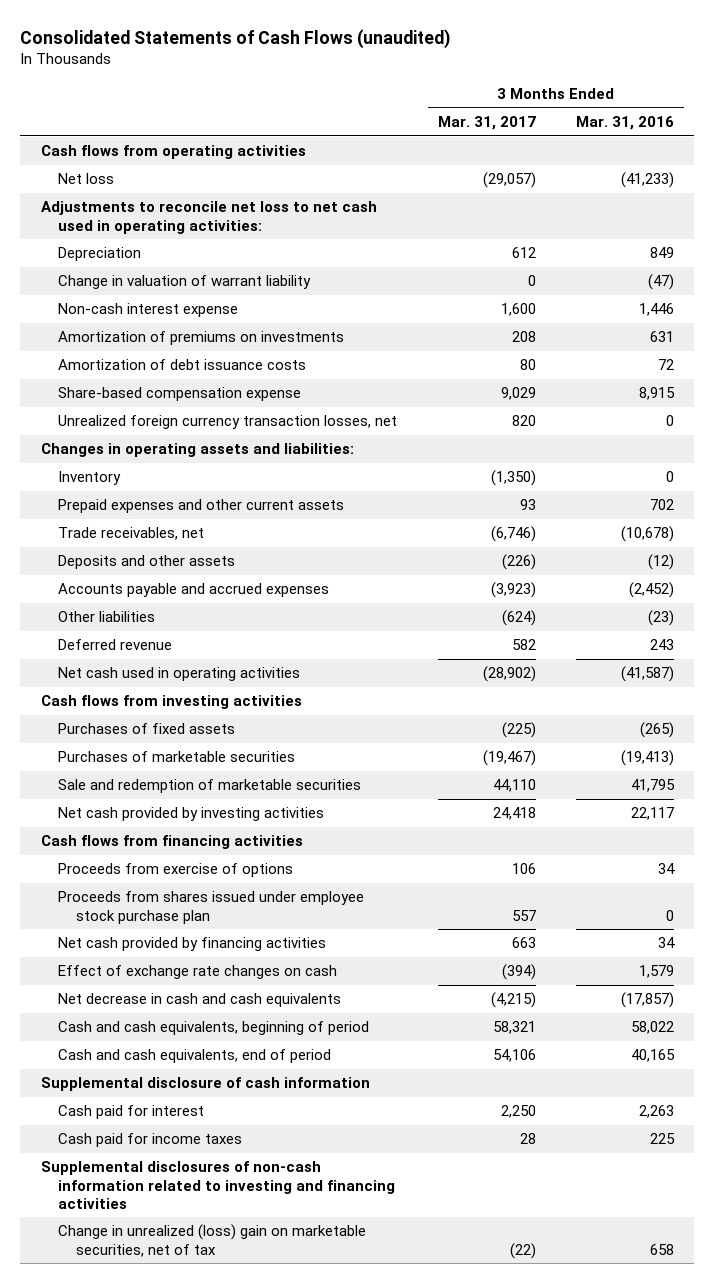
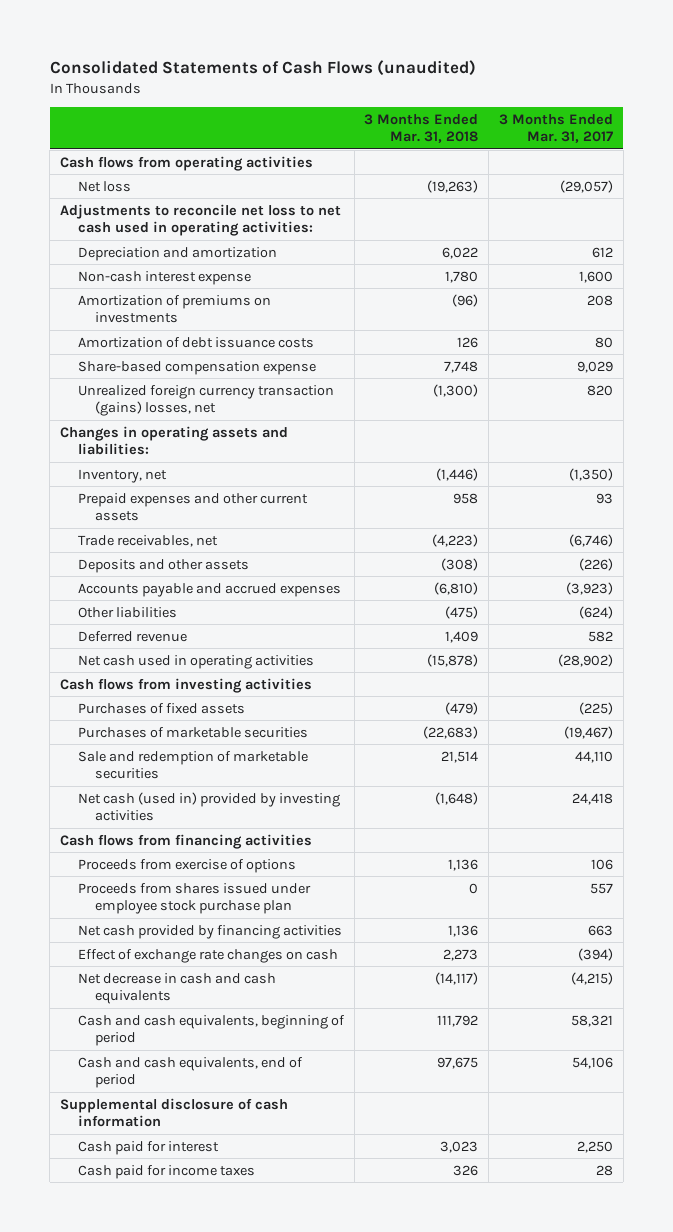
- | 3 Months Ended Mar. 31, 2017 | 3 Months Ended Mar. 31, 2016
+ | 3 Months Ended Mar. 31, 2018 | 3 Months Ended Mar. 31, 2017
- Depreciation | 612 | 849
- Change in valuation of warrant liability | 0 | (47)
+ Depreciation and amortization | 6,022 | 612
- Unrealized foreign currency transaction losses, net | 820 | 0
+ Unrealized foreign currency transaction (gains) losses, net | (1,300) | 820
- Inventory | (1,350) | 0
+ Inventory, net | (1,446) | (1,350)
- Net cash provided by investing activities | 24,418 | 22,117
+ Net cash (used in) provided by investing activities | (1,648) | 24,418
- Supplemental disclosures of non-cash information related to investing and financing activities
- Change in unrealized (loss) gain on marketable securities, net of tax | (22) | 658

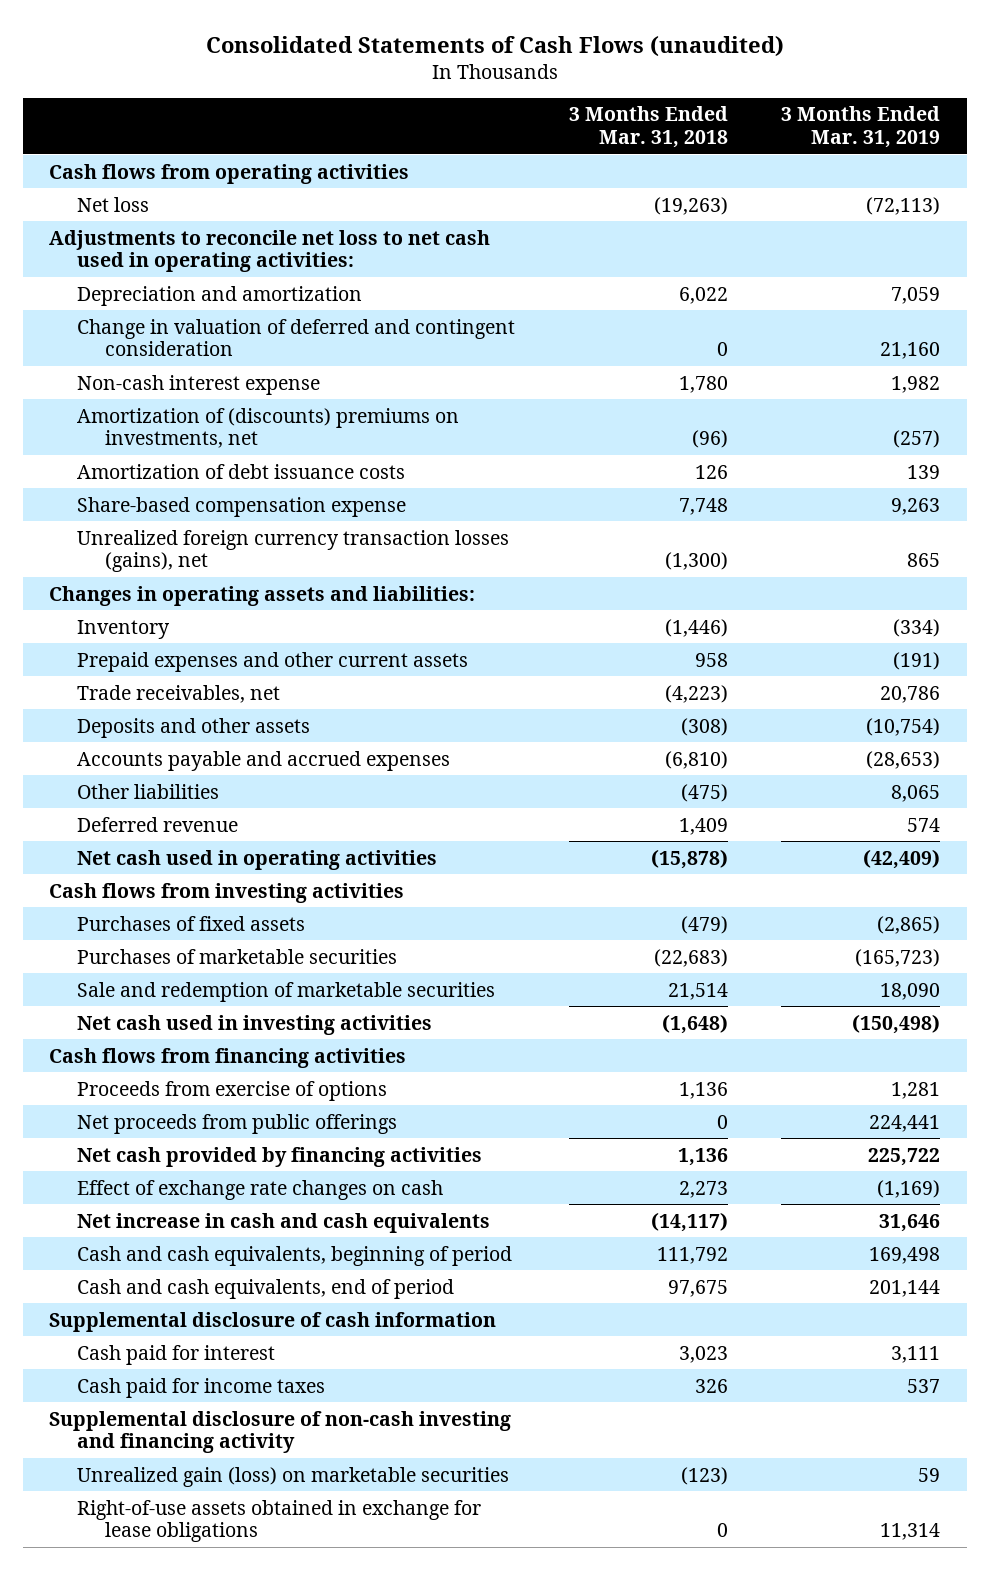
- | 3 Months Ended Mar. 31, 2018 | 3 Months Ended Mar. 31, 2017
+ | 3 Months Ended Mar. 31, 2018 | 3 Months Ended Mar. 31, 2019
+ Change in valuation of deferred and contingent consideration | 0 | 21,160
- Amortization of premiums on investments | (96) | 208
+ Amortization of (discounts) premiums on investments, net | (96) | (257)
- Unrealized foreign currency transaction (gains) losses, net | (1,300) | 820
+ Unrealized foreign currency transaction losses (gains), net | (1,300) | 865
- Inventory, net | (1,446) | (1,350)
+ Inventory | (1,446) | (334)
- Net cash (used in) provided by investing activities | (1,648) | 24,418
+ Net cash used in investing activities | (1,648) | (150,498)
- Proceeds from shares issued under employee stock purchase plan | 0 | 557
+ Net proceeds from public offerings | 0 | 224,441
- Net decrease in cash and cash equivalents | (14,117) | (4,215)
+ Net increase in cash and cash equivalents | (14,117) | 31,646
+ Supplemental disclosure of non-cash investing and financing activity
+ Unrealized gain (loss) on marketable securities | (123) | 59
+ Right-of-use assets obtained in exchange for lease obligations | 0 | 11,314

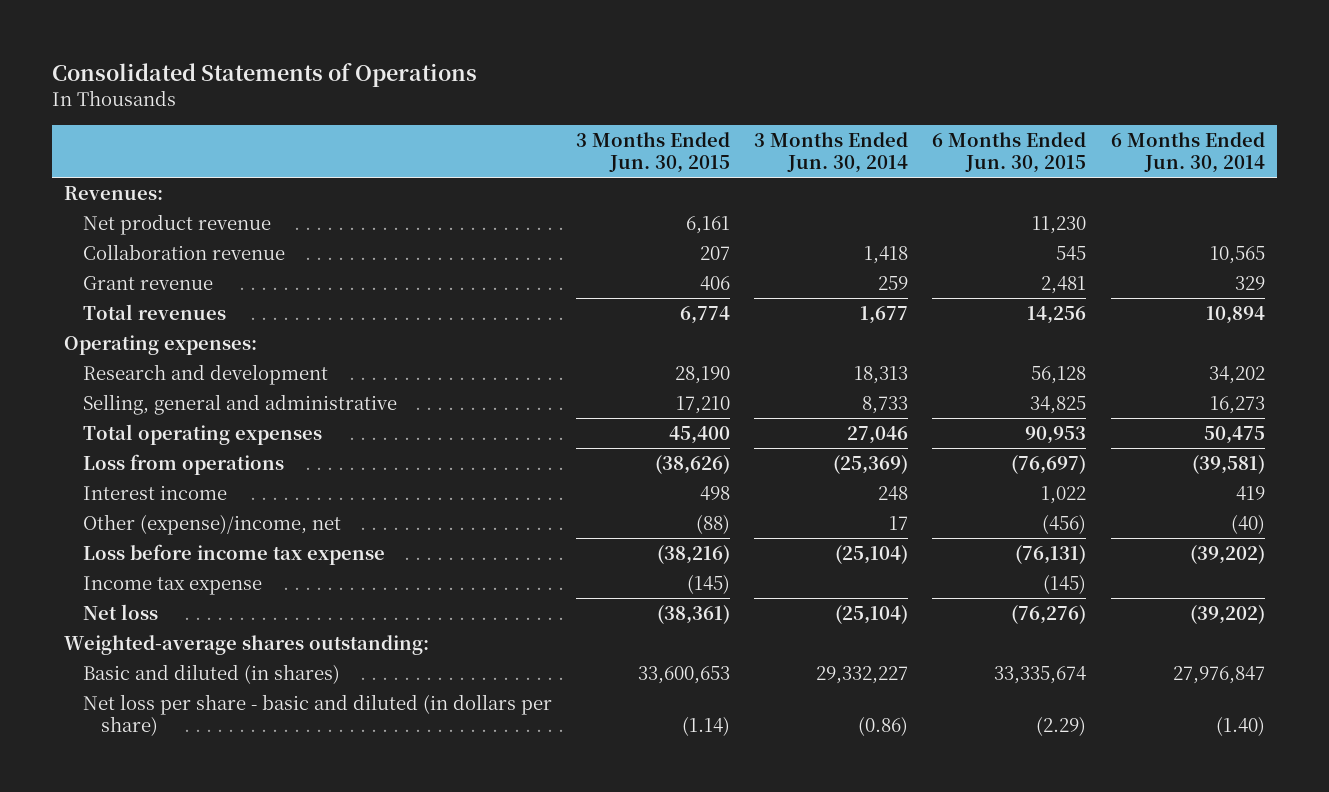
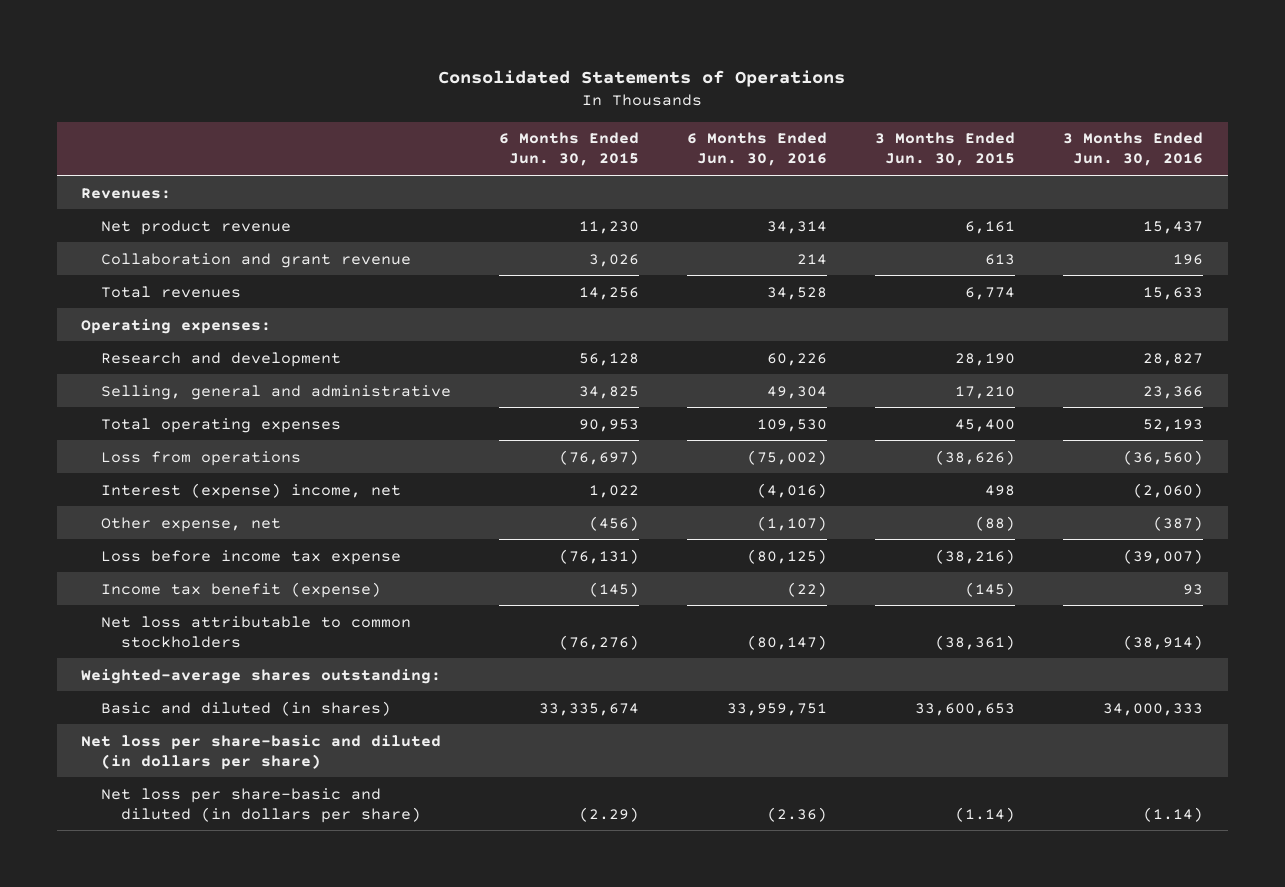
- | 3 Months Ended Jun. 30, 2015 | 3 Months Ended Jun. 30, 2014 | 6 Months Ended Jun. 30, 2015 | 6 Months Ended Jun. 30, 2014
+ | 6 Months Ended Jun. 30, 2015 | 6 Months Ended Jun. 30, 2016 | 3 Months Ended Jun. 30, 2015 | 3 Months Ended Jun. 30, 2016
- Collaboration revenue | 207 | 1,418 | 545 | 10,565
- Grant revenue | 406 | 259 | 2,481 | 329
+ Collaboration and grant revenue | 3,026 | 214 | 613 | 196
- Interest income | 498 | 248 | 1,022 | 419
- Other (expense)/income, net | (88) | 17 | (456) | (40)
+ Interest (expense) income, net | 1,022 | (4,016) | 498 | (2,060)
+ Other expense, net | (456) | (1,107) | (88) | (387)
- Income tax expense | (145) | | (145) |
- Net loss | (38,361) | (25,104) | (76,276) | (39,202)
+ Income tax benefit (expense) | (145) | (22) | (145) | 93
+ Net loss attributable to common stockholders | (76,276) | (80,147) | (38,361) | (38,914)
- Net loss per share - basic and diluted (in dollars per share) | (1.14) | (0.86) | (2.29) | (1.40)
+ Net loss per share-basic and diluted (in dollars per share)
+ Net loss per share-basic and diluted (in dollars per share) | (2.29) | (2.36) | (1.14) | (1.14)

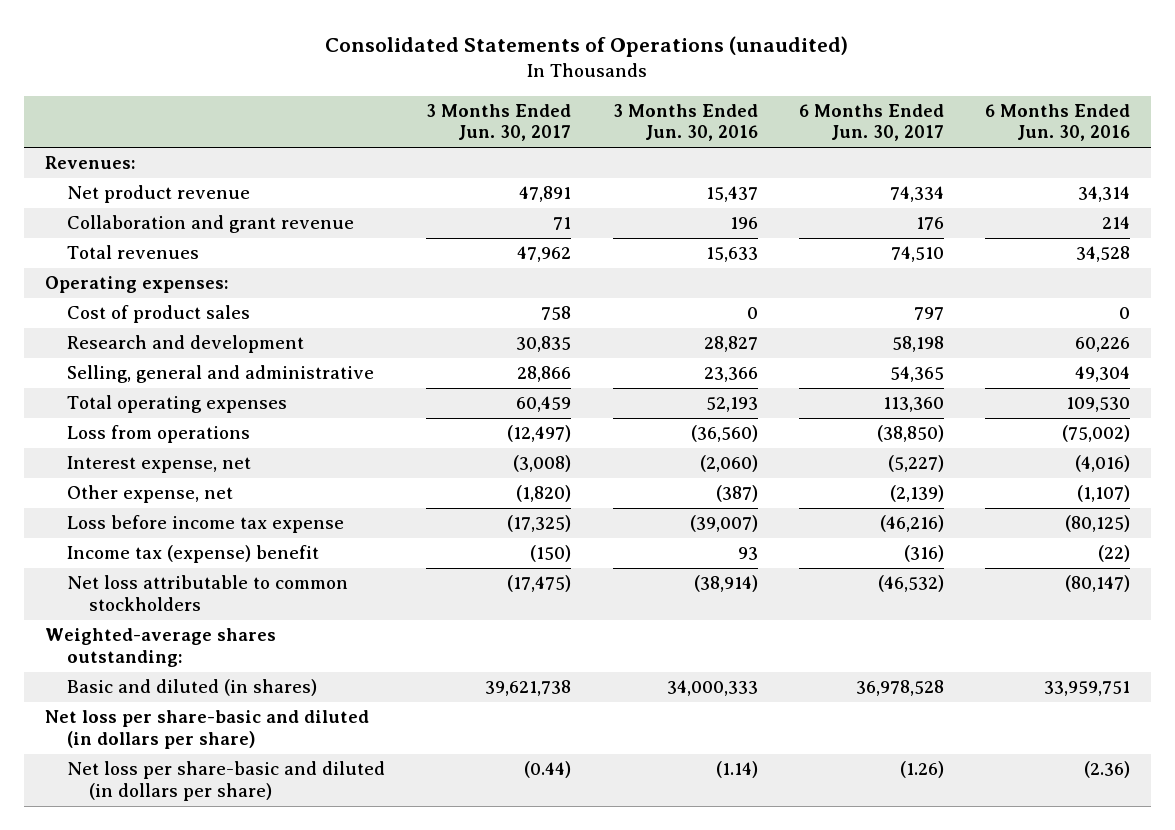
- Consolidated Statements of Operations
+ Consolidated Statements of Operations (unaudited)
- | 6 Months Ended Jun. 30, 2015 | 6 Months Ended Jun. 30, 2016 | 3 Months Ended Jun. 30, 2015 | 3 Months Ended Jun. 30, 2016
+ | 3 Months Ended Jun. 30, 2017 | 3 Months Ended Jun. 30, 2016 | 6 Months Ended Jun. 30, 2017 | 6 Months Ended Jun. 30, 2016
+ Cost of product sales | 758 | 0 | 797 | 0
- Interest (expense) income, net | 1,022 | (4,016) | 498 | (2,060)
+ Interest expense, net | (3,008) | (2,060) | (5,227) | (4,016)
- Income tax benefit (expense) | (145) | (22) | (145) | 93
+ Income tax (expense) benefit | (150) | 93 | (316) | (22)

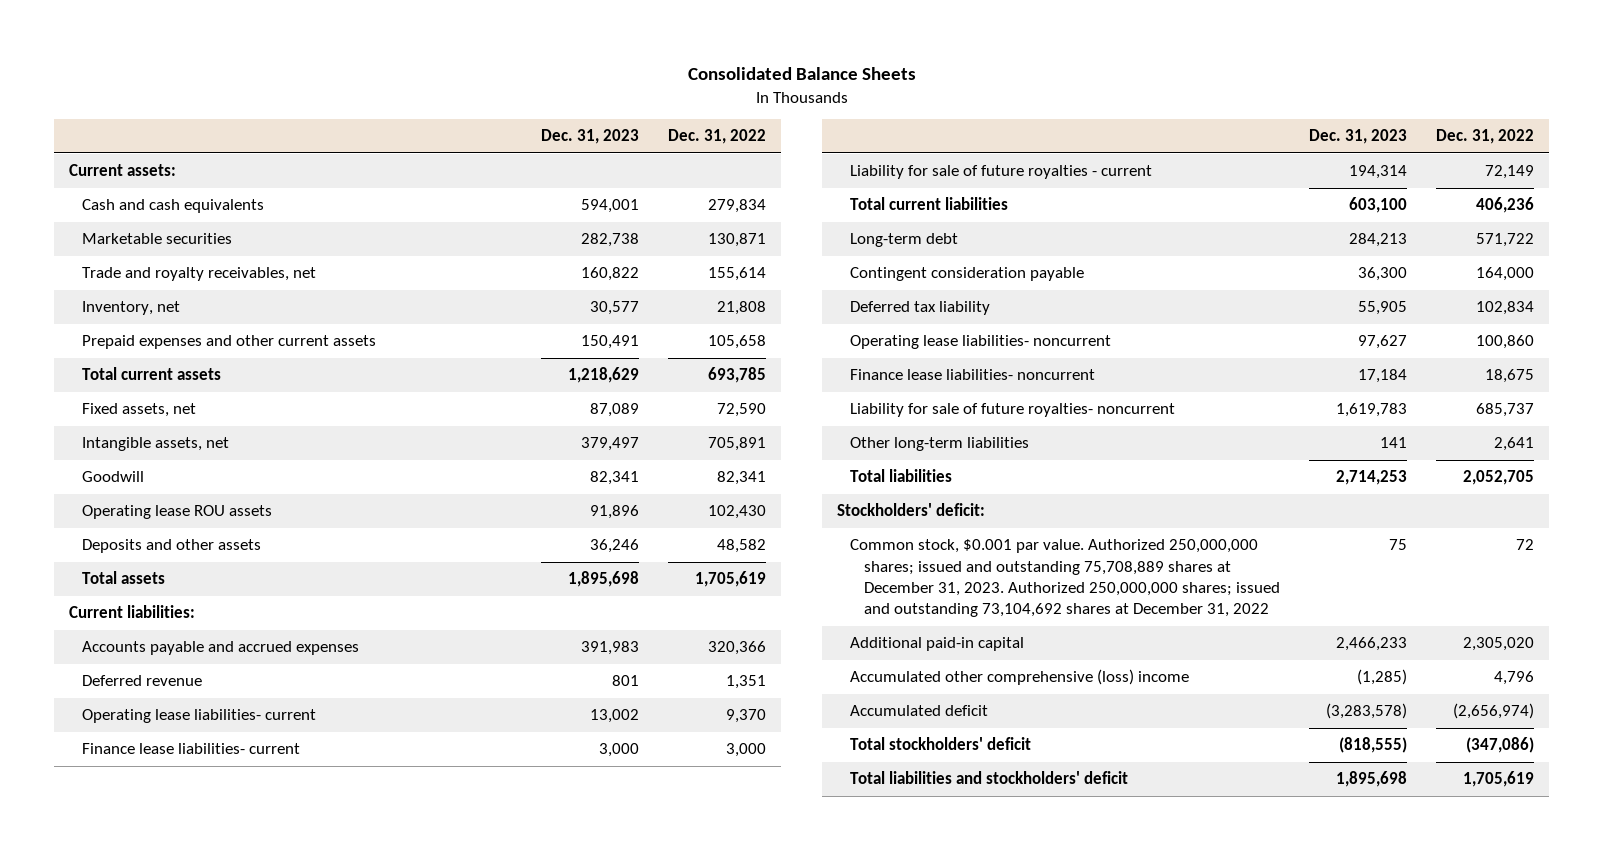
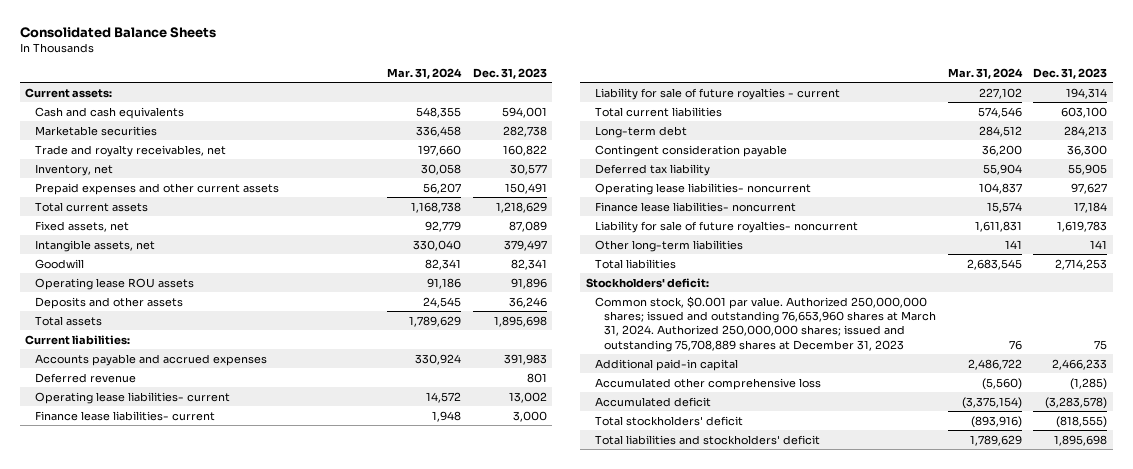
- | Dec. 31, 2023 | Dec. 31, 2022
+ | Mar. 31, 2024 | Dec. 31, 2023
- Common stock, $0.001 par value. Authorized 250,000,000 shares; issued and outstanding 75,708,889 shares at December 31, 2023. Authorized 250,000,000 shares; issued and outstanding 73,104,692 shares at December 31, 2022 | 75 | 72
+ Common stock, $0.001 par value. Authorized 250,000,000 shares; issued and outstanding 76,653,960 shares at March 31, 2024. Authorized 250,000,000 shares; issued and outstanding 75,708,889 shares at December 31, 2023 | 76 | 75
- Accumulated other comprehensive (loss) income | (1,285) | 4,796
+ Accumulated other comprehensive loss | (5,560) | (1,285)

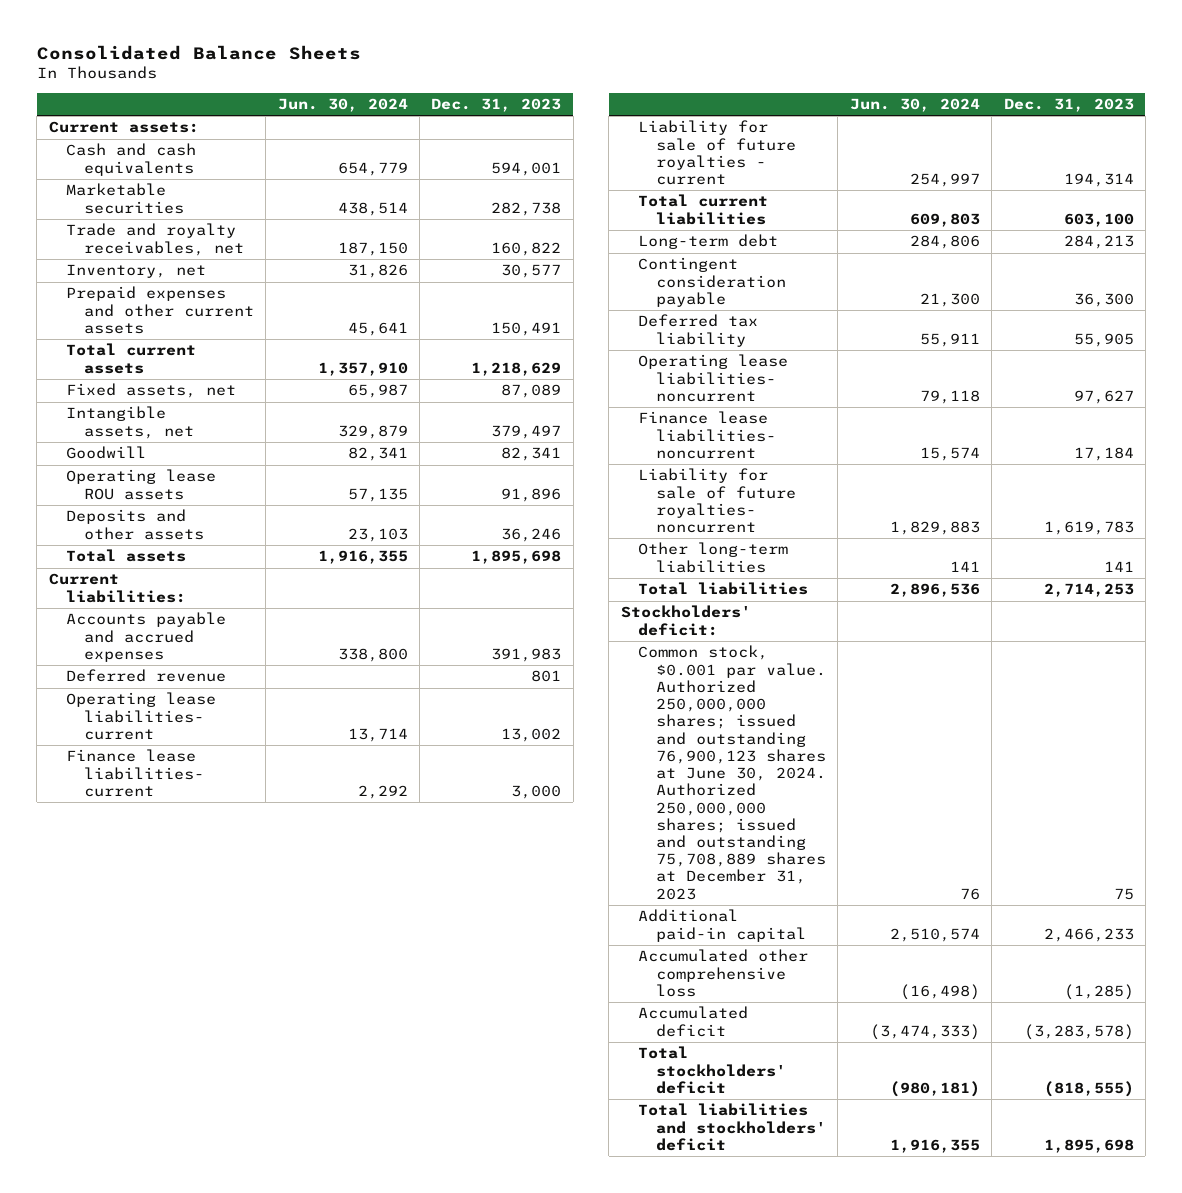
- | Mar. 31, 2024 | Dec. 31, 2023
+ | Jun. 30, 2024 | Dec. 31, 2023
- Common stock, $0.001 par value. Authorized 250,000,000 shares; issued and outstanding 76,653,960 shares at March 31, 2024. Authorized 250,000,000 shares; issued and outstanding 75,708,889 shares at December 31, 2023 | 76 | 75
+ Common stock, $0.001 par value. Authorized 250,000,000 shares; issued and outstanding 76,900,123 shares at June 30, 2024. Authorized 250,000,000 shares; issued and outstanding 75,708,889 shares at December 31, 2023 | 76 | 75

